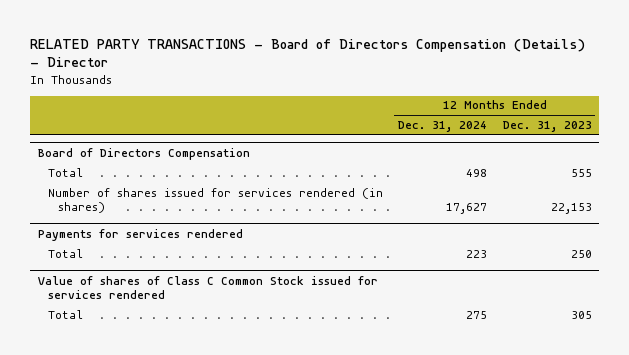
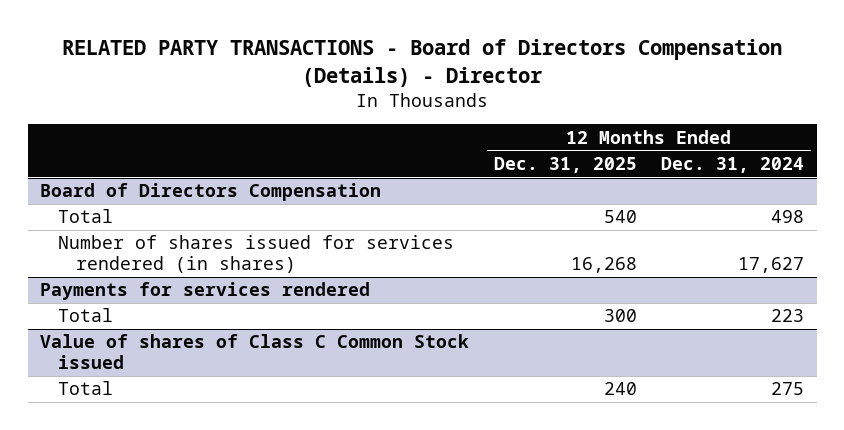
- | 12 Months Ended Dec. 31, 2024 | 12 Months Ended Dec. 31, 2023
+ | 12 Months Ended Dec. 31, 2025 | 12 Months Ended Dec. 31, 2024
- Value of shares of Class C Common Stock issued for services rendered
+ Value of shares of Class C Common Stock issued

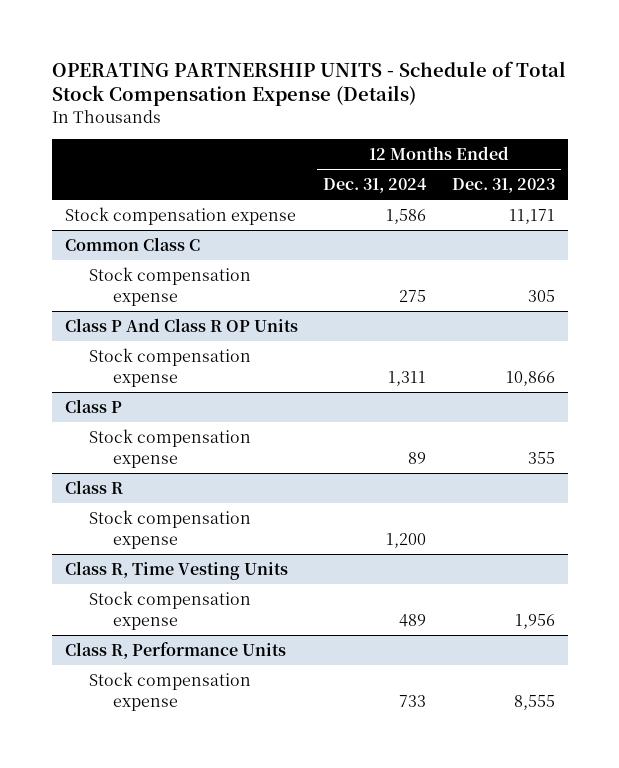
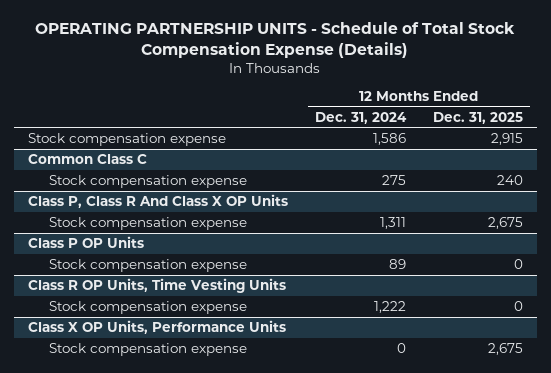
- | 12 Months Ended Dec. 31, 2024 | 12 Months Ended Dec. 31, 2023
+ | 12 Months Ended Dec. 31, 2024 | 12 Months Ended Dec. 31, 2025
- Class P And Class R OP Units
+ Class P, Class R And Class X OP Units
- Class P
+ Class P OP Units
- Class R
- Stock compensation expense | 1,200 |
- Class R, Time Vesting Units
- Stock compensation expense | 489 | 1,956
- Class R, Performance Units
- Stock compensation expense | 733 | 8,555
+ Class R OP Units, Time Vesting Units
+ Stock compensation expense | 1,222 | 0
+ Class X OP Units, Performance Units
+ Stock compensation expense | 0 | 2,675

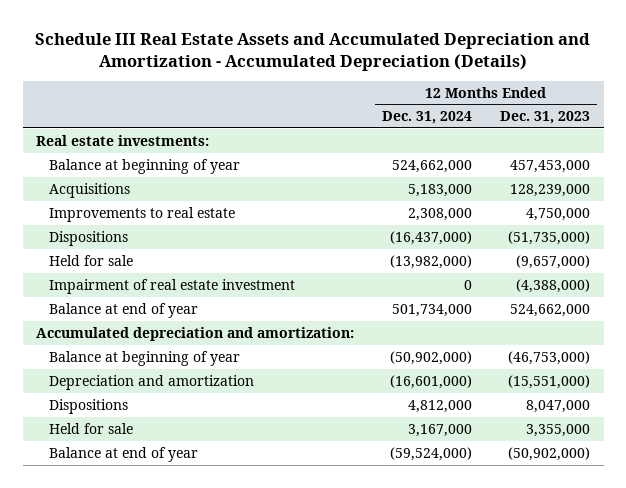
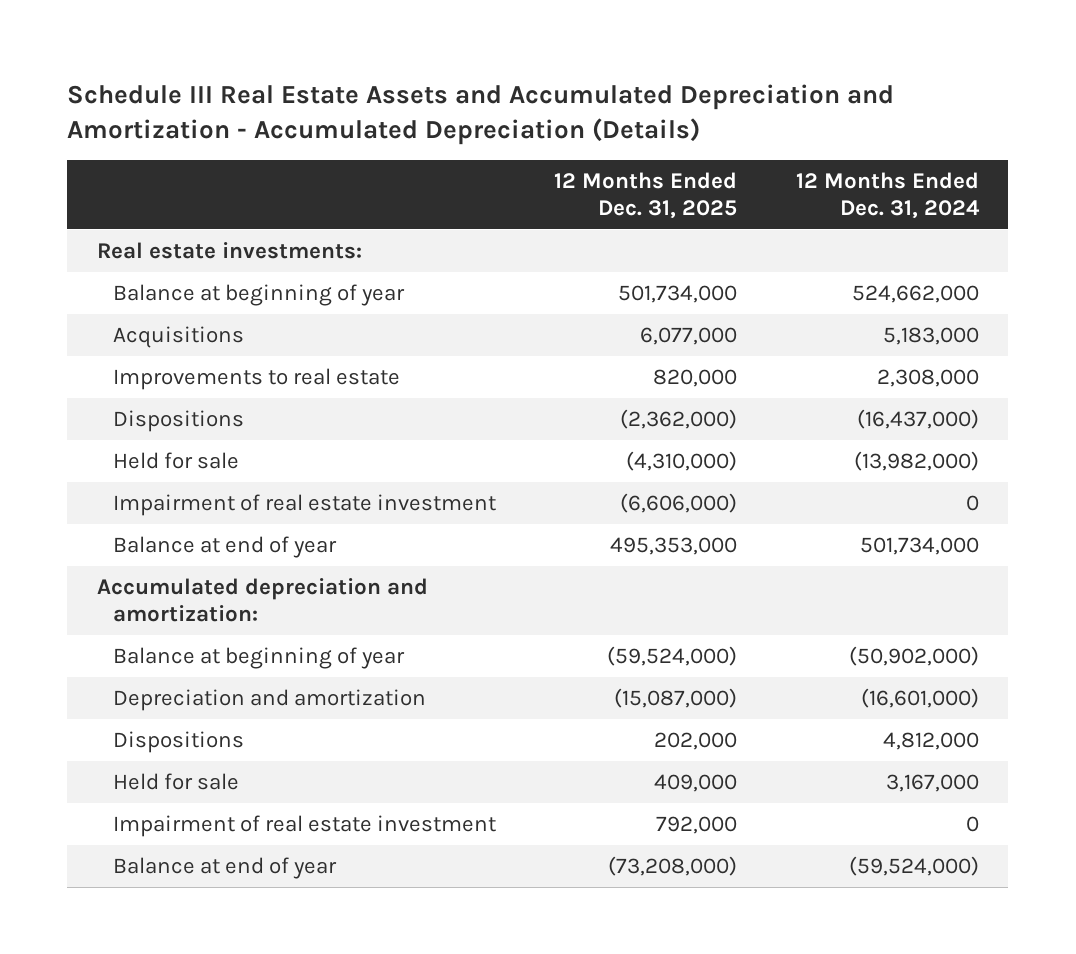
- | 12 Months Ended Dec. 31, 2024 | 12 Months Ended Dec. 31, 2023
+ | 12 Months Ended Dec. 31, 2025 | 12 Months Ended Dec. 31, 2024
+ Impairment of real estate investment | 792,000 | 0

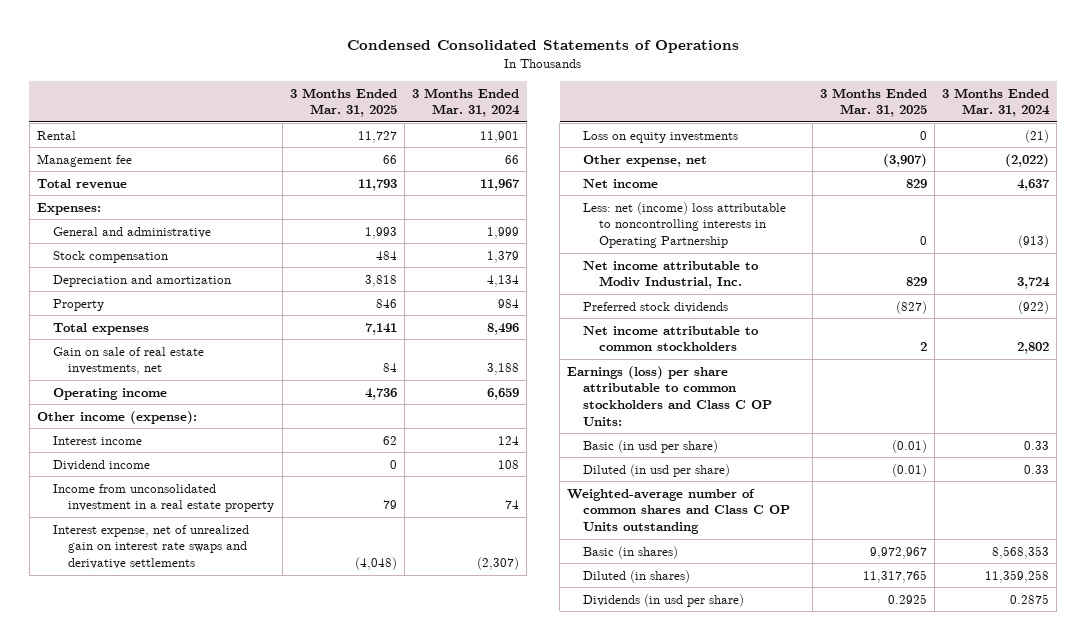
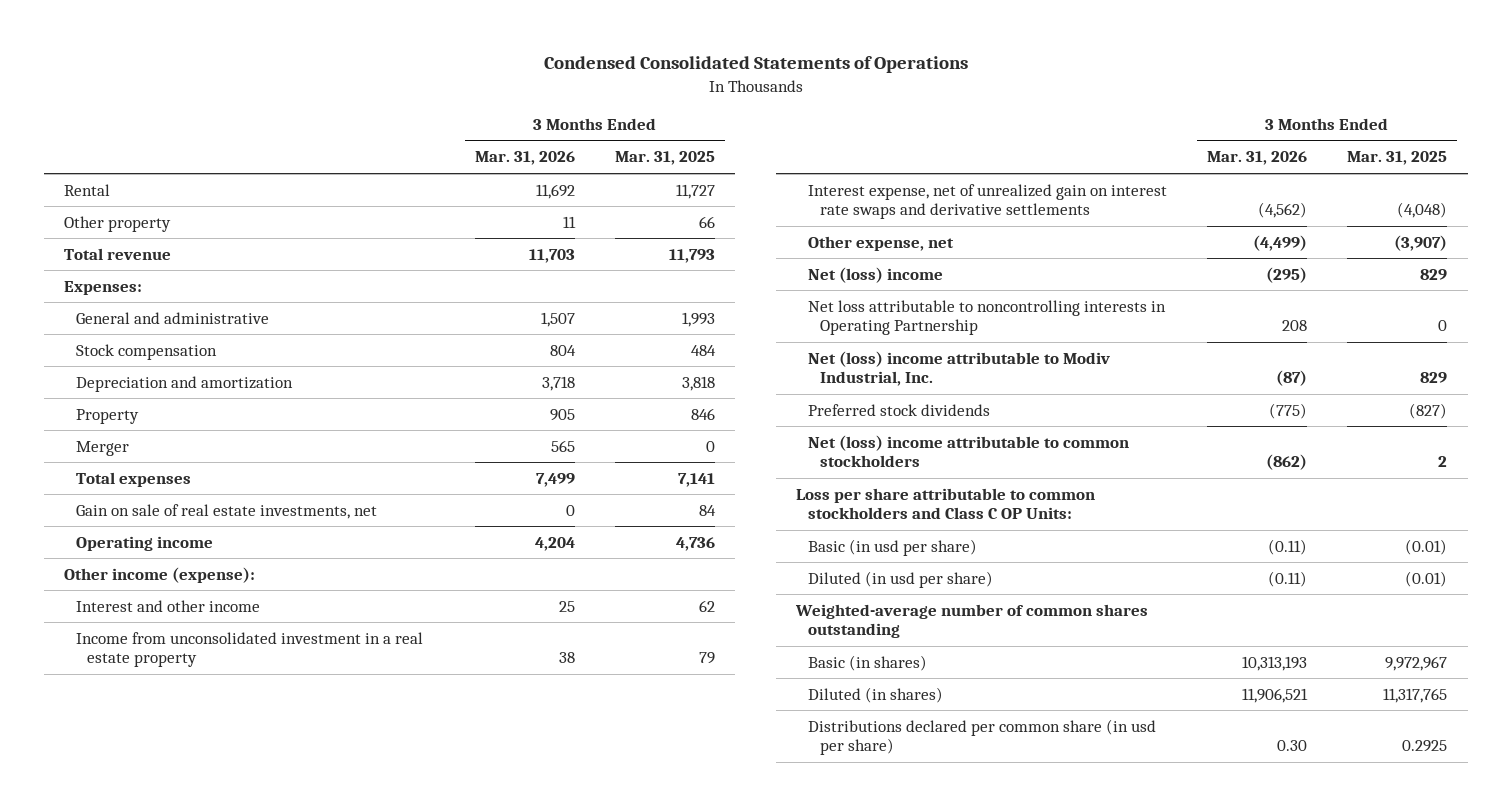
- | 3 Months Ended Mar. 31, 2025 | 3 Months Ended Mar. 31, 2024
+ | 3 Months Ended Mar. 31, 2026 | 3 Months Ended Mar. 31, 2025
- Management fee | 66 | 66
+ Other property | 11 | 66
+ Merger | 565 | 0
- Interest income | 62 | 124
- Dividend income | 0 | 108
+ Interest and other income | 25 | 62
- Loss on equity investments | 0 | (21)
- Net income | 829 | 4,637
- Less: net (income) loss attributable to noncontrolling interests in Operating Partnership | 0 | (913)
- Net income attributable to Modiv Industrial, Inc. | 829 | 3,724
+ Net (loss) income | (295) | 829
+ Net loss attributable to noncontrolling interests in Operating Partnership | 208 | 0
+ Net (loss) income attributable to Modiv Industrial, Inc. | (87) | 829
- Net income attributable to common stockholders | 2 | 2,802
- Earnings (loss) per share attributable to common stockholders and Class C OP Units:
+ Net (loss) income attributable to common stockholders | (862) | 2
+ Loss per share attributable to common stockholders and Class C OP Units:
- Weighted-average number of common shares and Class C OP Units outstanding
+ Weighted-average number of common shares outstanding
- Dividends (in usd per share) | 0.2925 | 0.2875
+ Distributions declared per common share (in usd per share) | 0.30 | 0.2925

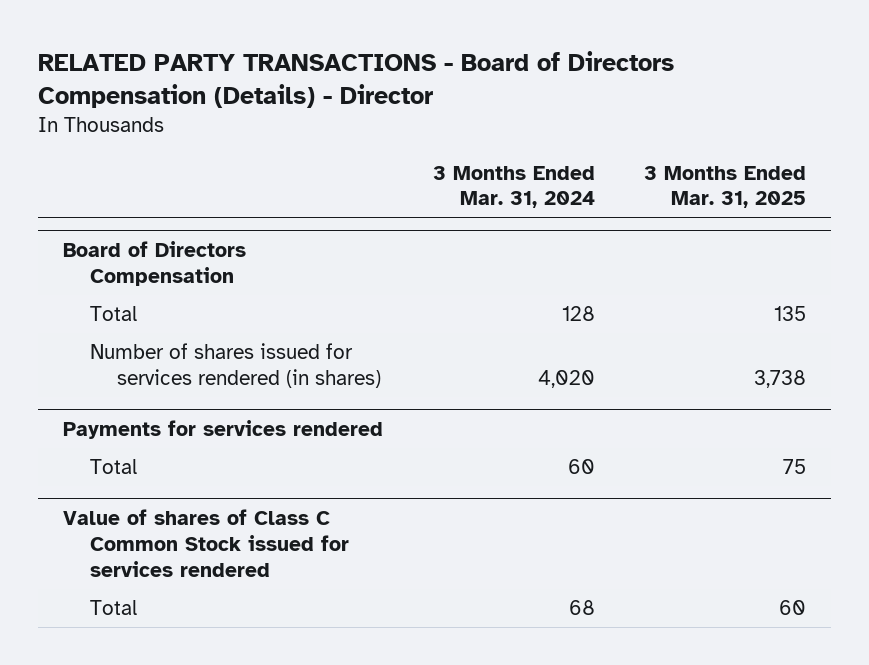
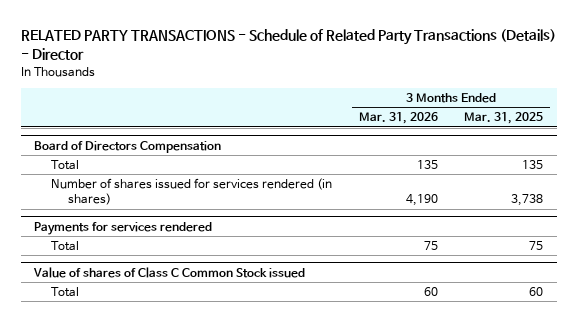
- RELATED PARTY TRANSACTIONS - Board of Directors Compensation (Details) - Director
+ RELATED PARTY TRANSACTIONS - Schedule of Related Party Transactions (Details) - Director
- | 3 Months Ended Mar. 31, 2024 | 3 Months Ended Mar. 31, 2025
+ | 3 Months Ended Mar. 31, 2026 | 3 Months Ended Mar. 31, 2025
- Value of shares of Class C Common Stock issued for services rendered
+ Value of shares of Class C Common Stock issued

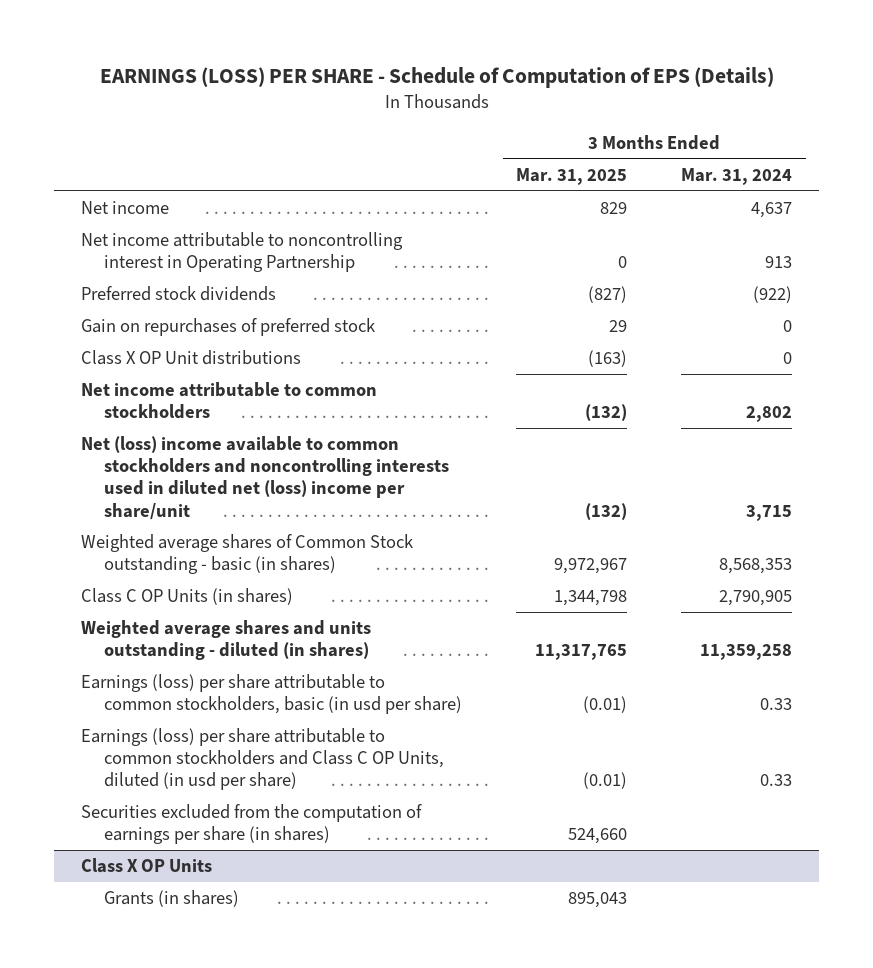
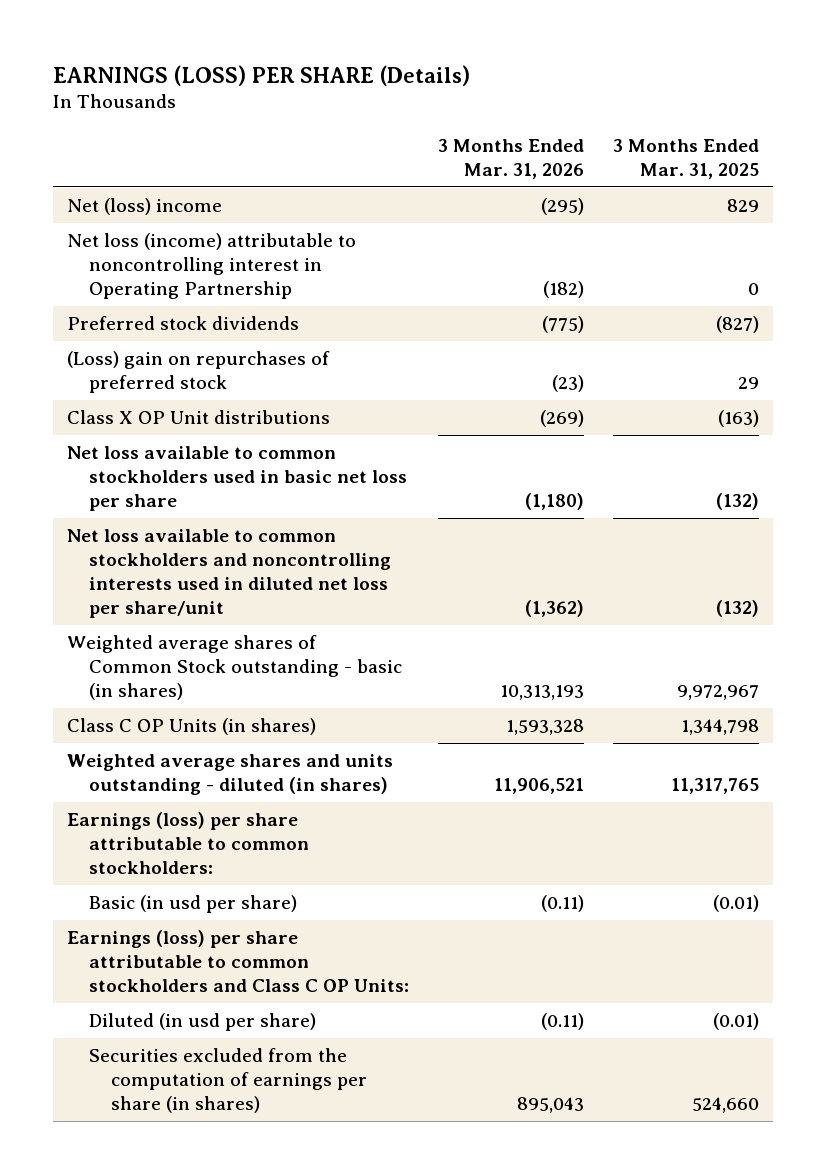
- EARNINGS (LOSS) PER SHARE - Schedule of Computation of EPS (Details)
+ EARNINGS (LOSS) PER SHARE (Details)
- | 3 Months Ended Mar. 31, 2025 | 3 Months Ended Mar. 31, 2024
+ | 3 Months Ended Mar. 31, 2026 | 3 Months Ended Mar. 31, 2025
- Net income | 829 | 4,637
- Net income attributable to noncontrolling interest in Operating Partnership | 0 | 913
+ Net (loss) income | (295) | 829
+ Net loss (income) attributable to noncontrolling interest in Operating Partnership | (182) | 0
- Gain on repurchases of preferred stock | 29 | 0
+ (Loss) gain on repurchases of preferred stock | (23) | 29
- Net income attributable to common stockholders | (132) | 2,802
- Net (loss) income available to common stockholders and noncontrolling interests used in diluted net (loss) income per share/unit | (132) | 3,715
+ Net loss available to common stockholders used in basic net loss per share | (1,180) | (132)
+ Net loss available to common stockholders and noncontrolling interests used in diluted net loss per share/unit | (1,362) | (132)
- Earnings (loss) per share attributable to common stockholders, basic (in usd per share) | (0.01) | 0.33
- Earnings (loss) per share attributable to common stockholders and Class C OP Units, diluted (in usd per share) | (0.01) | 0.33
+ Earnings (loss) per share attributable to common stockholders:
+ Basic (in usd per share) | (0.11) | (0.01)
+ Earnings (loss) per share attributable to common stockholders and Class C OP Units:
+ Diluted (in usd per share) | (0.11) | (0.01)
- Class X OP Units
- Grants (in shares) | 895,043 |

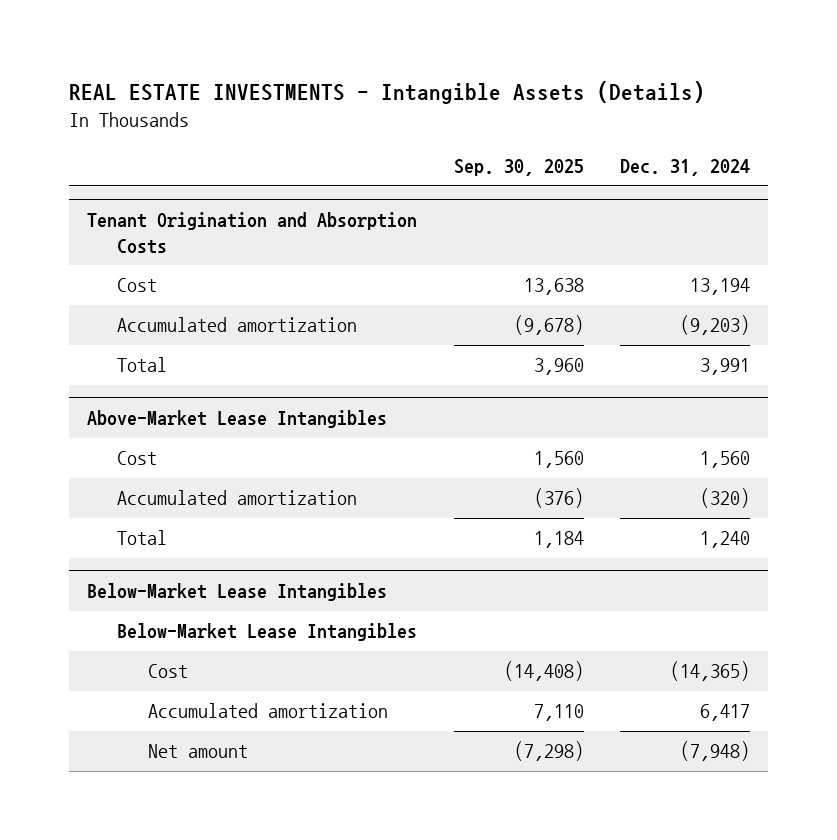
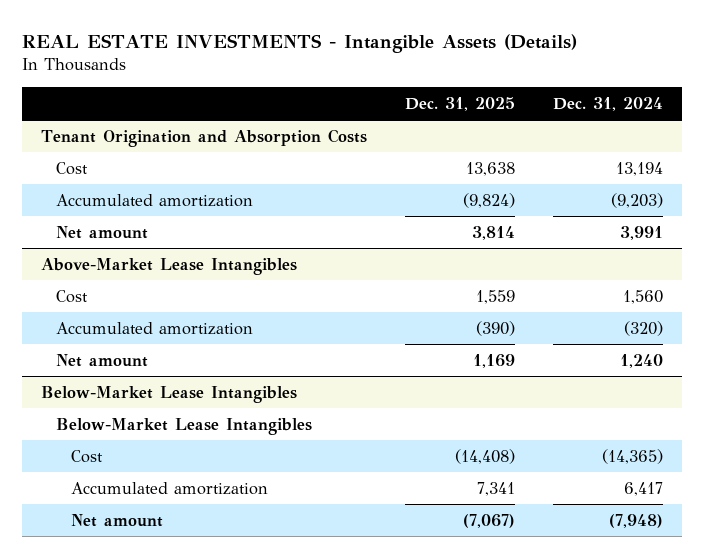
- | Sep. 30, 2025 | Dec. 31, 2024
+ | Dec. 31, 2025 | Dec. 31, 2024
@ Tenant Origination and Absorption Costs
- Total | 3,960 | 3,991
+ Net amount | 3,814 | 3,991
@ Above-Market Lease Intangibles
- Total | 1,184 | 1,240
+ Net amount | 1,169 | 1,240

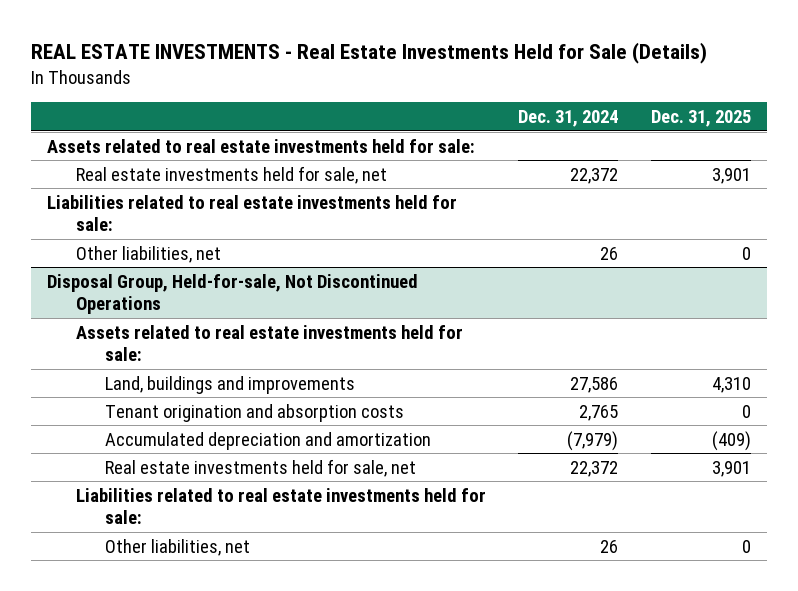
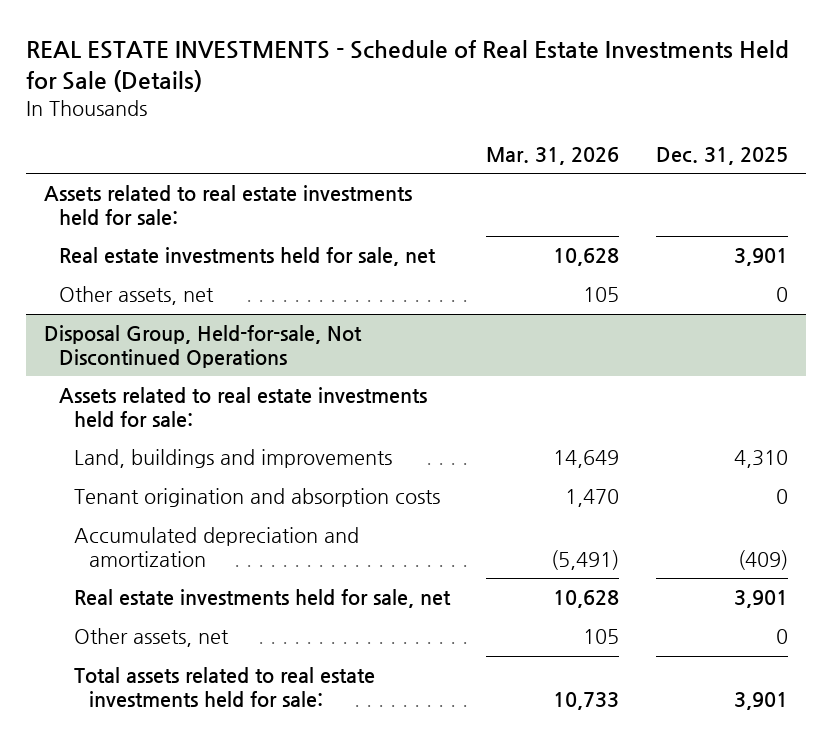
- REAL ESTATE INVESTMENTS - Real Estate Investments Held for Sale (Details)
+ REAL ESTATE INVESTMENTS - Schedule of Real Estate Investments Held for Sale (Details)
- | Dec. 31, 2024 | Dec. 31, 2025
+ | Mar. 31, 2026 | Dec. 31, 2025
- Liabilities related to real estate investments held for sale:
- Other liabilities, net | 26 | 0
+ Other assets, net | 105 | 0
@ Disposal Group, Held-for-sale, Not Discontinued Operations
- Liabilities related to real estate investments held for sale:
- Other liabilities, net | 26 | 0
+ Other assets, net | 105 | 0
+ Total assets related to real estate investments held for sale: | 10,733 | 3,901

